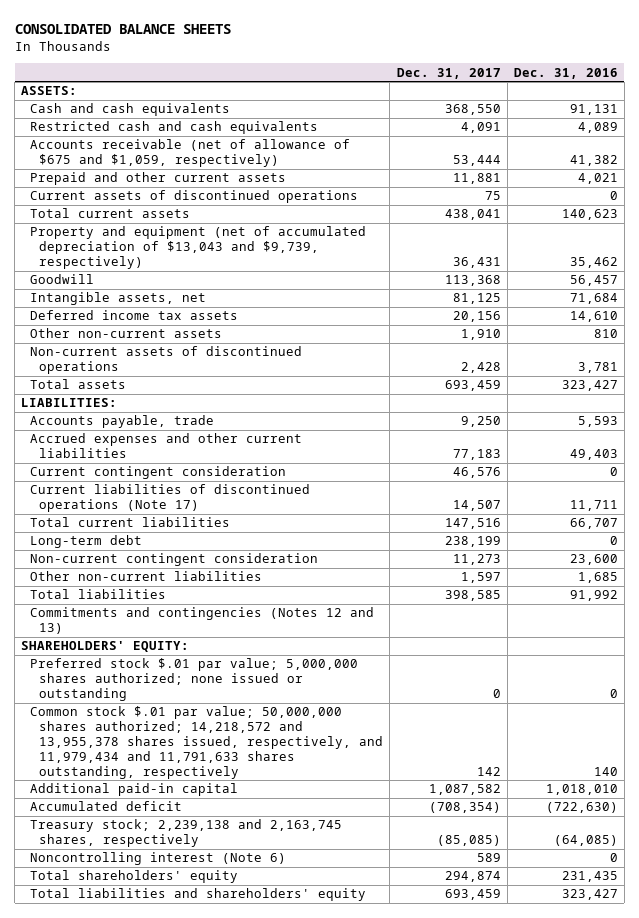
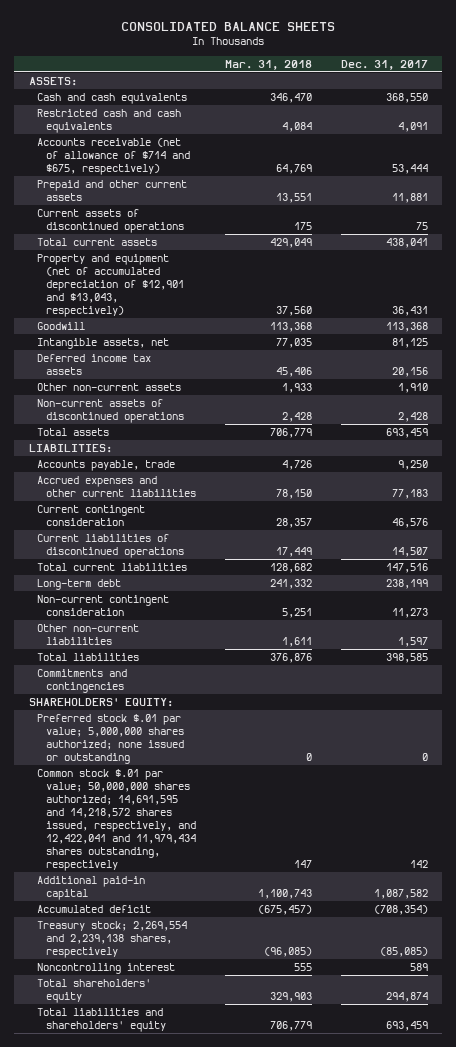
- | Dec. 31, 2017 | Dec. 31, 2016
+ | Mar. 31, 2018 | Dec. 31, 2017
- Accounts receivable (net of allowance of $675 and $1,059, respectively) | 53,444 | 41,382
+ Accounts receivable (net of allowance of $714 and $675, respectively) | 64,769 | 53,444
- Property and equipment (net of accumulated depreciation of $13,043 and $9,739, respectively) | 36,431 | 35,462
+ Property and equipment (net of accumulated depreciation of $12,901 and $13,043, respectively) | 37,560 | 36,431
- Current liabilities of discontinued operations (Note 17) | 14,507 | 11,711
+ Current liabilities of discontinued operations | 17,449 | 14,507
- Commitments and contingencies (Notes 12 and 13)
+ Commitments and contingencies
- Common stock $.01 par value; 50,000,000 shares authorized; 14,218,572 and 13,955,378 shares issued, respectively, and 11,979,434 and 11,791,633 shares outstanding, respectively | 142 | 140
+ Common stock $.01 par value; 50,000,000 shares authorized; 14,691,595 and 14,218,572 shares issued, respectively, and 12,422,041 and 11,979,434 shares outstanding, respectively | 147 | 142
- Treasury stock; 2,239,138 and 2,163,745 shares, respectively | (85,085) | (64,085)
- Noncontrolling interest (Note 6) | 589 | 0
+ Treasury stock; 2,269,554 and 2,239,138 shares, respectively | (96,085) | (85,085)
+ Noncontrolling interest | 555 | 589

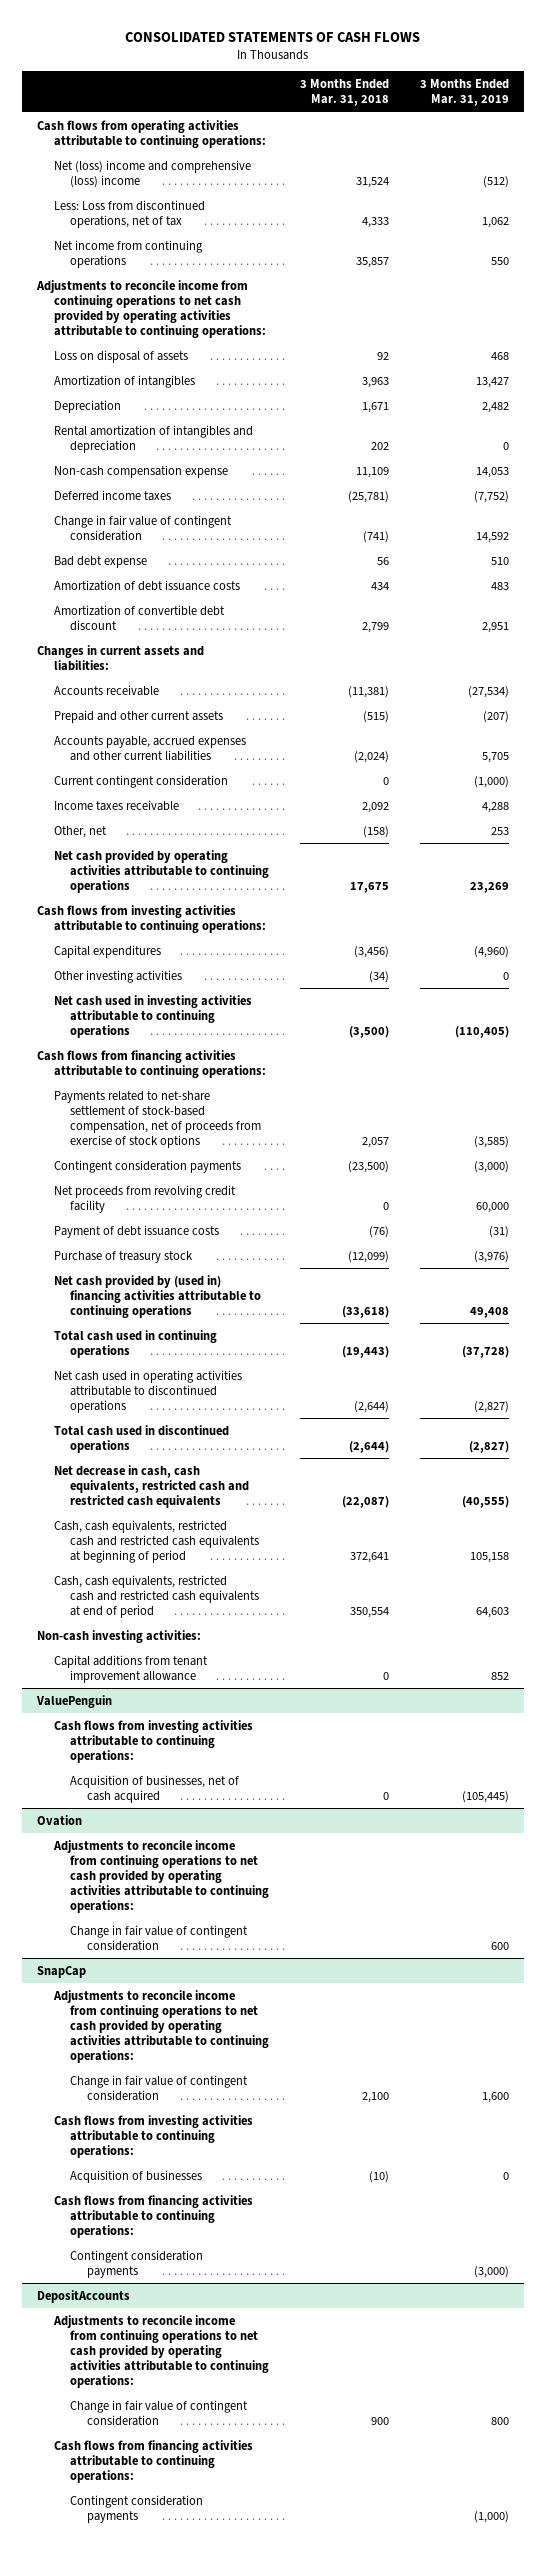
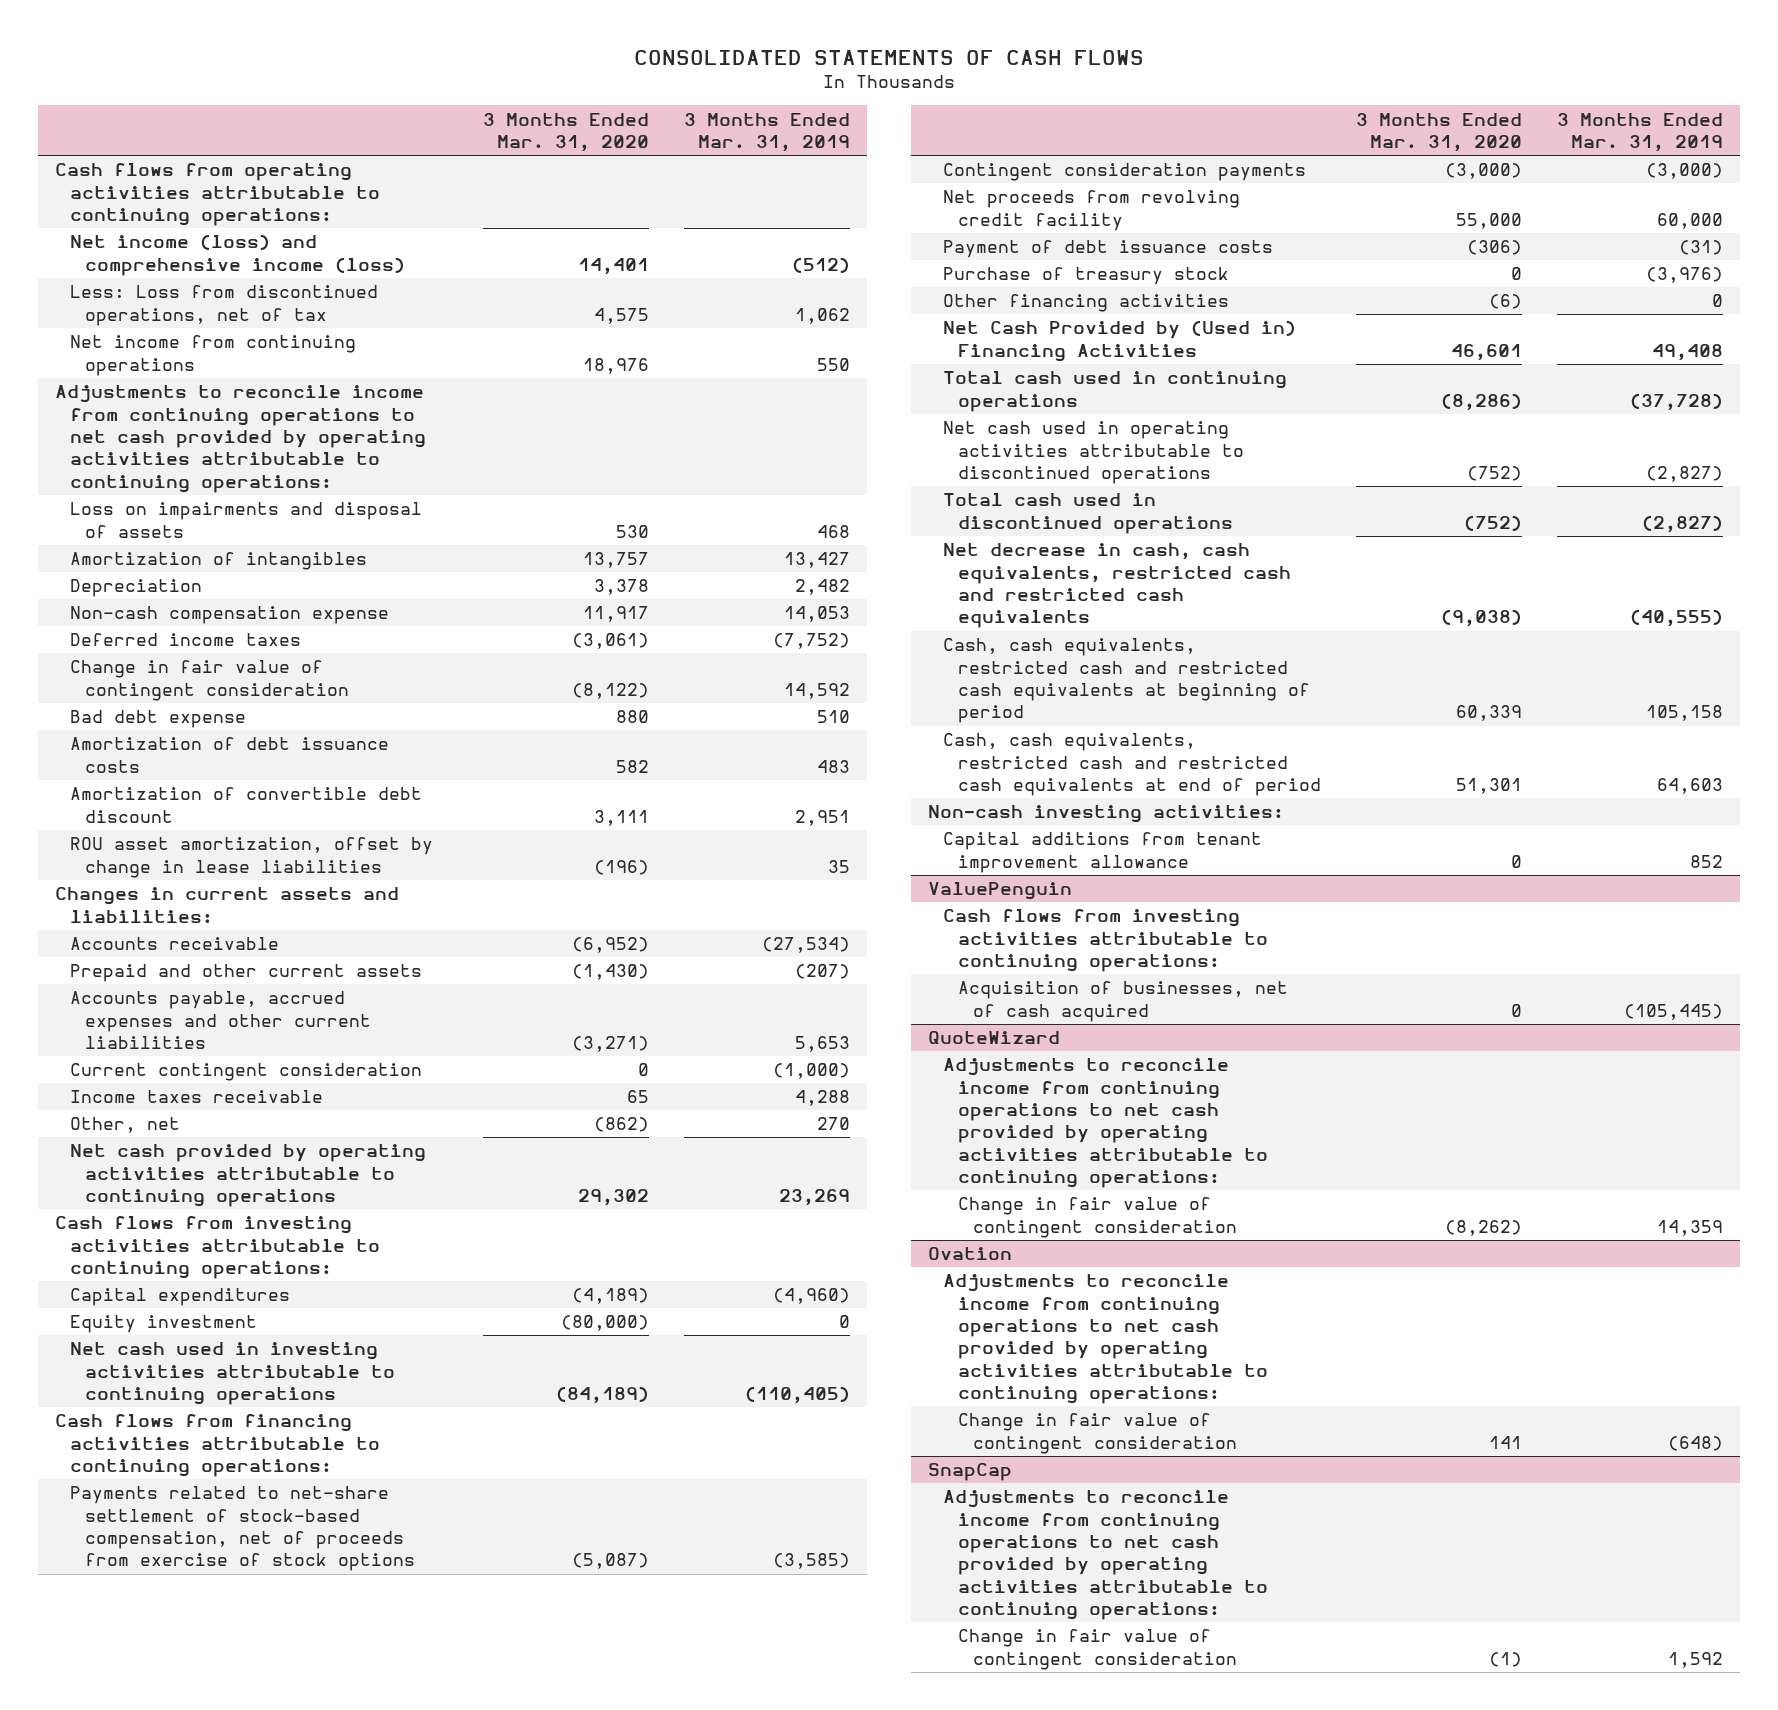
- | 3 Months Ended Mar. 31, 2018 | 3 Months Ended Mar. 31, 2019
+ | 3 Months Ended Mar. 31, 2020 | 3 Months Ended Mar. 31, 2019
- Net (loss) income and comprehensive (loss) income | 31,524 | (512)
+ Net income (loss) and comprehensive income (loss) | 14,401 | (512)
- Loss on disposal of assets | 92 | 468
+ Loss on impairments and disposal of assets | 530 | 468
- Rental amortization of intangibles and depreciation | 202 | 0
+ ROU asset amortization, offset by change in lease liabilities | (196) | 35
- Accounts payable, accrued expenses and other current liabilities | (2,024) | 5,705
+ Accounts payable, accrued expenses and other current liabilities | (3,271) | 5,653
- Other, net | (158) | 253
+ Other, net | (862) | 270
- Other investing activities | (34) | 0
+ Equity investment | (80,000) | 0
- Net cash provided by (used in) financing activities attributable to continuing operations | (33,618) | 49,408
+ Other financing activities | (6) | 0
+ Net Cash Provided by (Used in) Financing Activities | 46,601 | 49,408
+ QuoteWizard
+ Adjustments to reconcile income from continuing operations to net cash provided by operating activities attributable to continuing operations:
+ Change in fair value of contingent consideration | (8,262) | 14,359
@ Ovation
- Change in fair value of contingent consideration | | 600
+ Change in fair value of contingent consideration | 141 | (648)
@ SnapCap
- Change in fair value of contingent consideration | 2,100 | 1,600
- Cash flows from investing activities attributable to continuing operations:
- Acquisition of businesses | (10) | 0
- Cash flows from financing activities attributable to continuing operations:
- Contingent consideration payments | | (3,000)
- DepositAccounts
- Adjustments to reconcile income from continuing operations to net cash provided by operating activities attributable to continuing operations:
- Change in fair value of contingent consideration | 900 | 800
- Cash flows from financing activities attributable to continuing operations:
- Contingent consideration payments | | (1,000)
@ SnapCap
+ Change in fair value of contingent consideration | (1) | 1,592

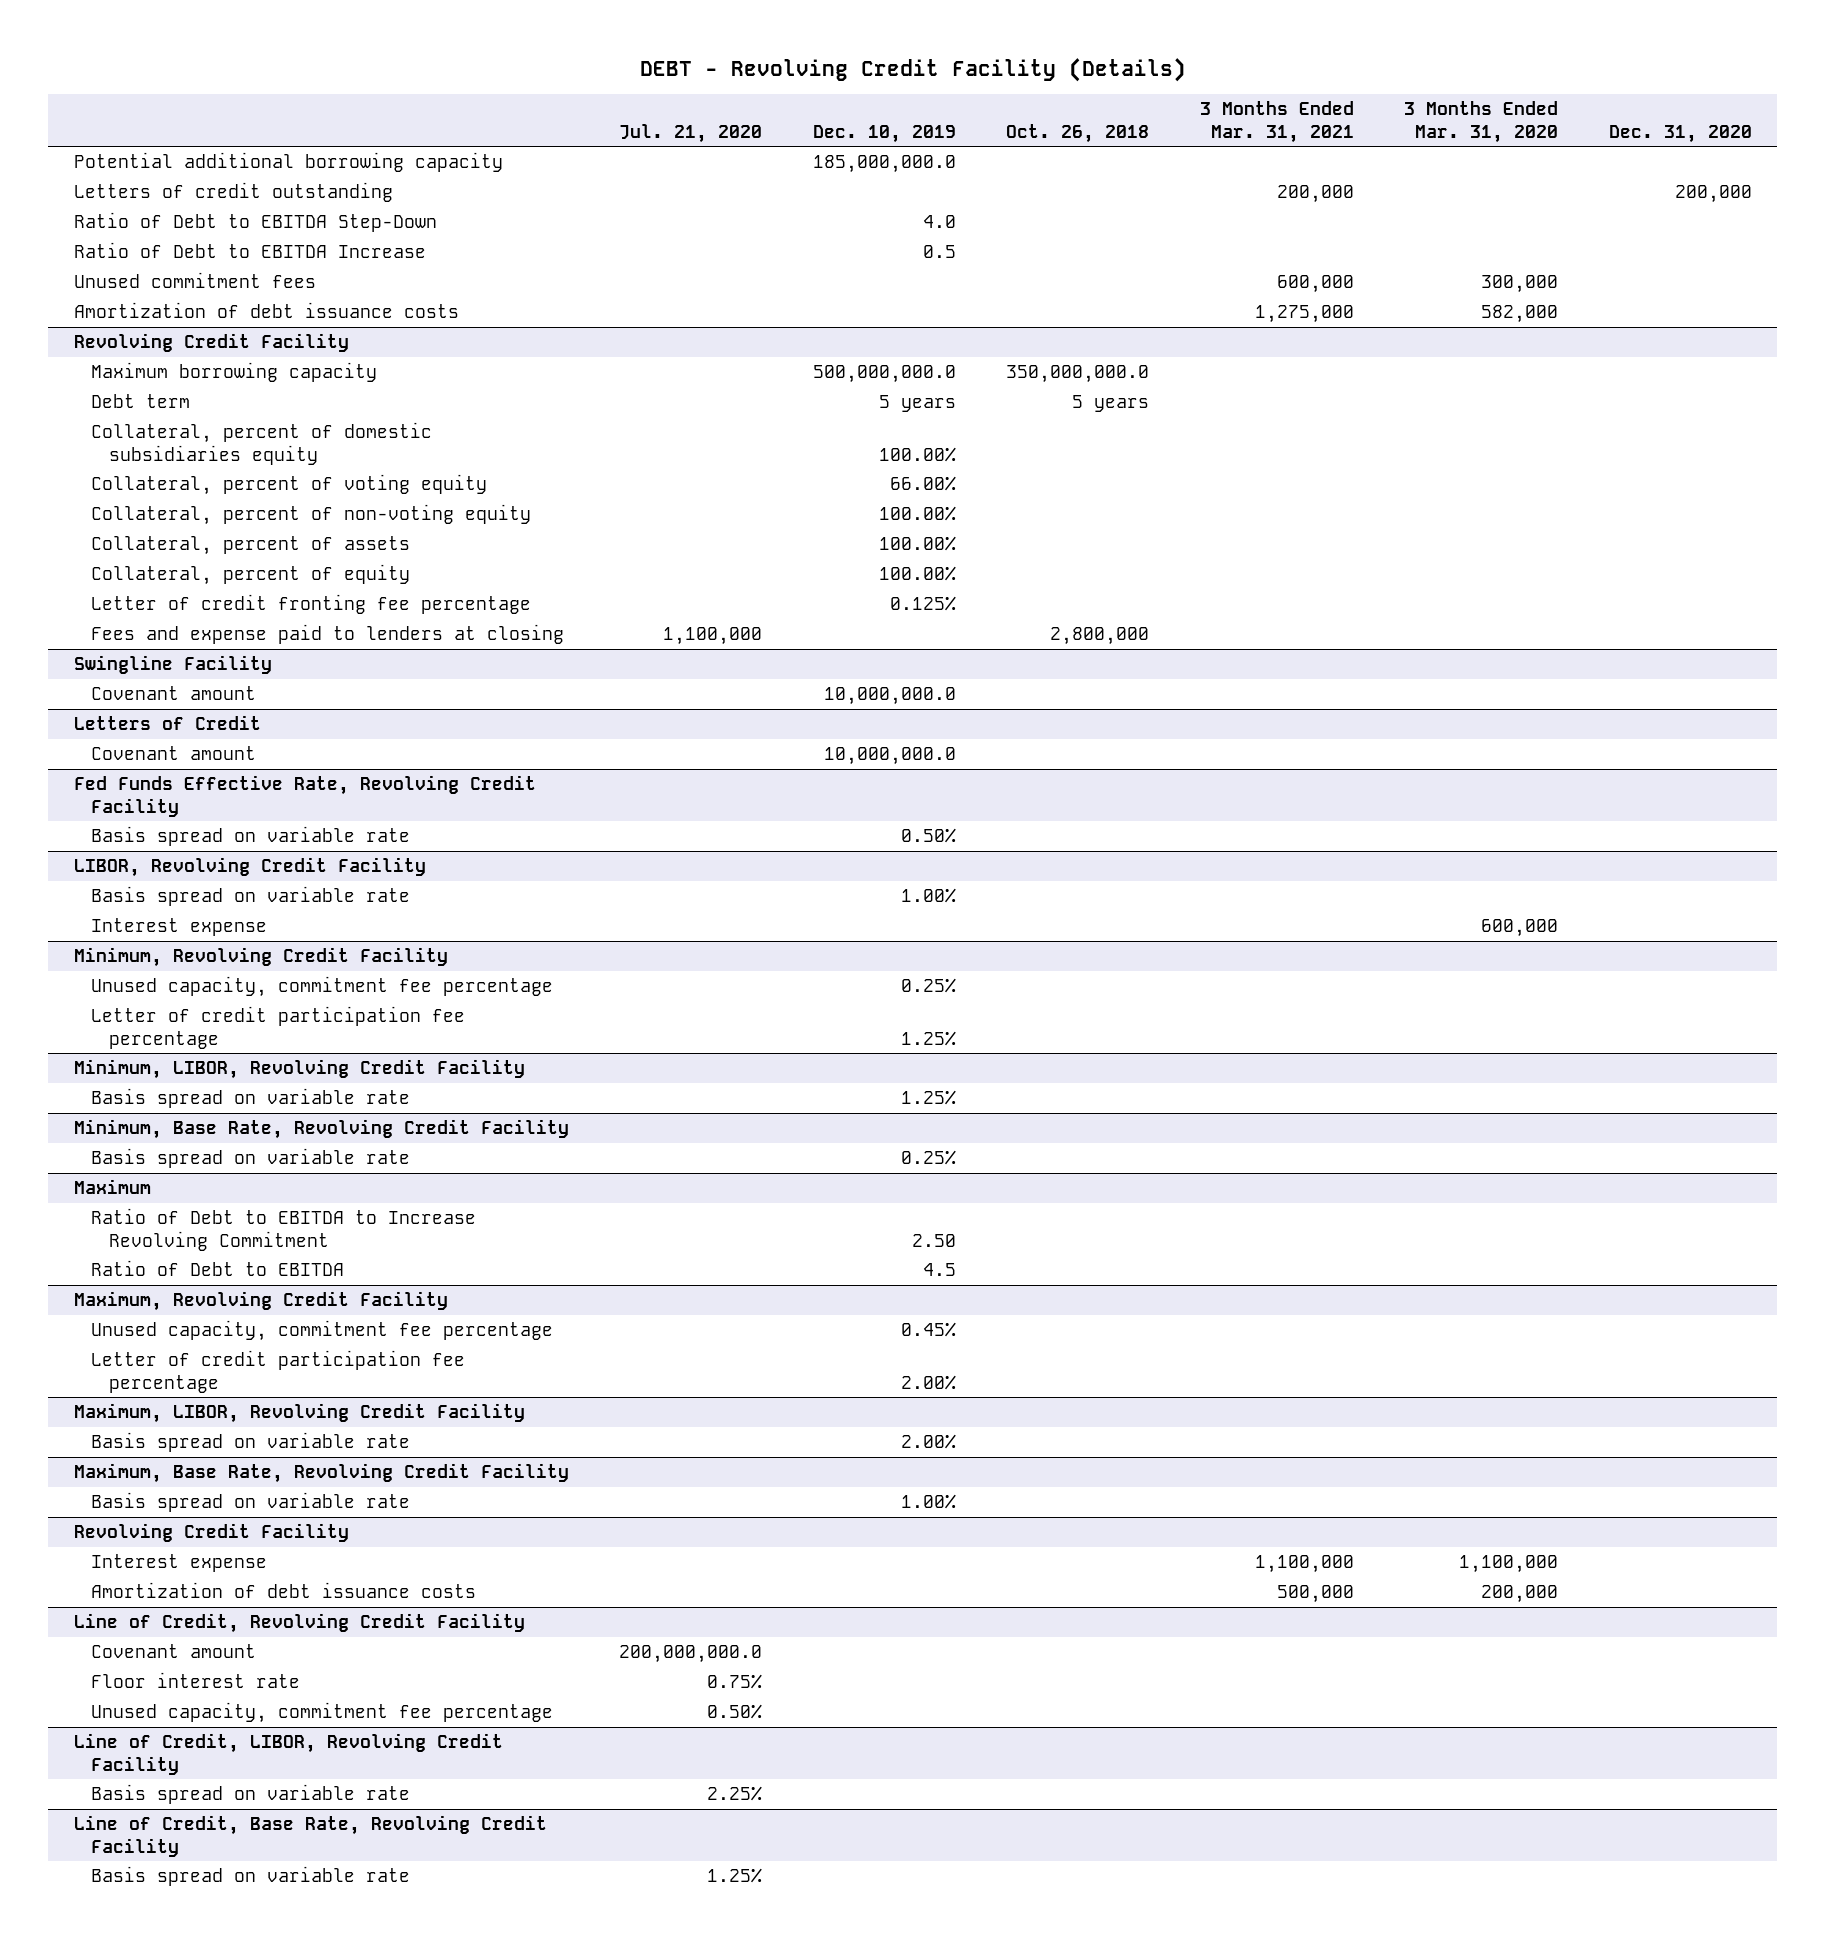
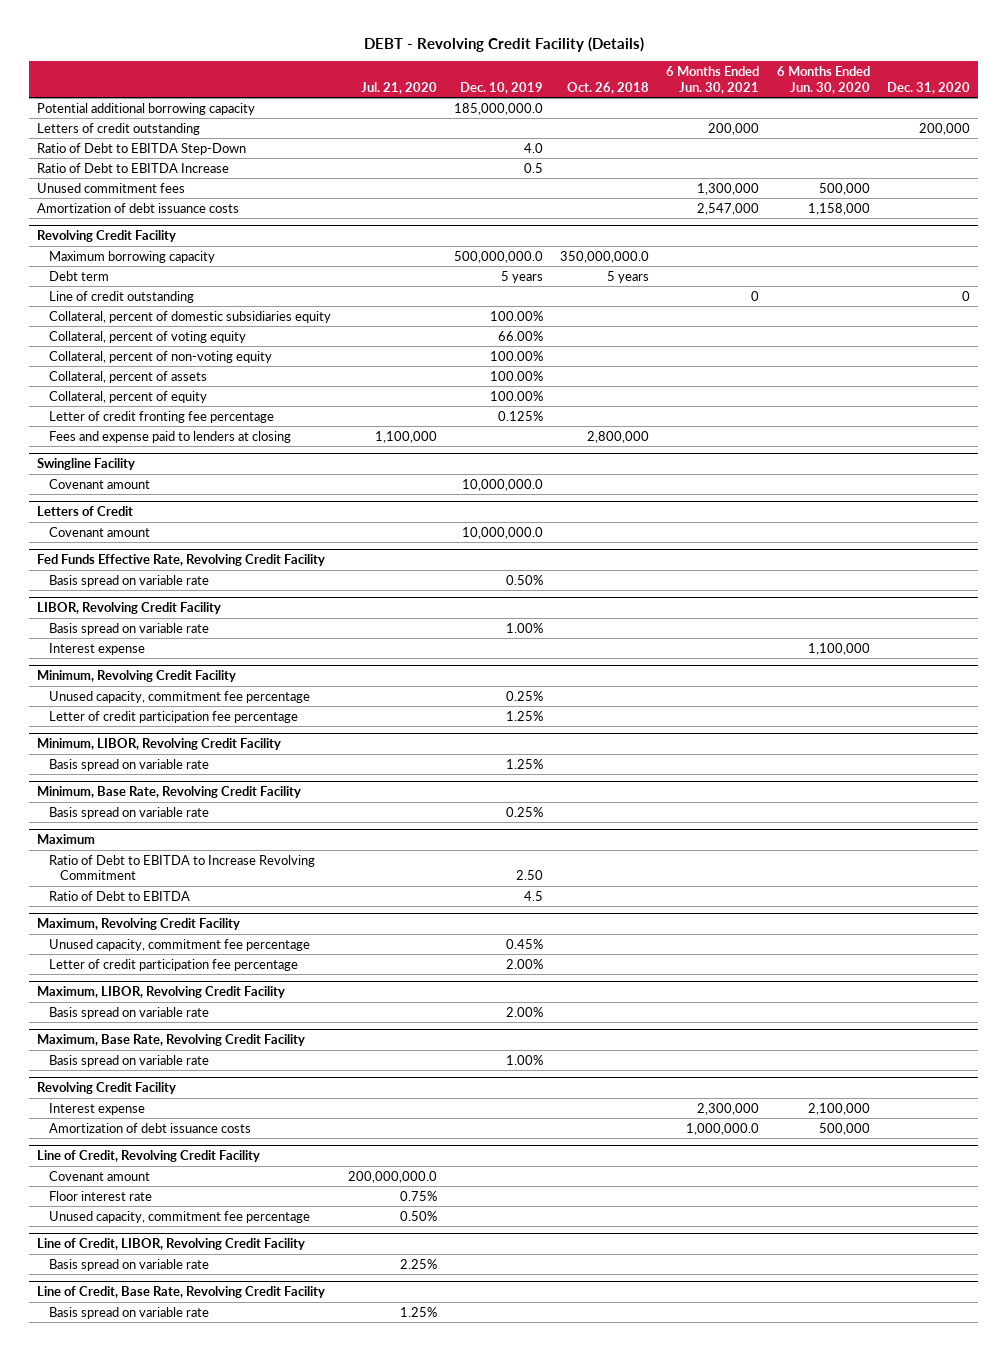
- | Jul. 21, 2020 | Dec. 10, 2019 | Oct. 26, 2018 | 3 Months Ended Mar. 31, 2021 | 3 Months Ended Mar. 31, 2020 | Dec. 31, 2020
+ | Jul. 21, 2020 | Dec. 10, 2019 | Oct. 26, 2018 | 6 Months Ended Jun. 30, 2021 | 6 Months Ended Jun. 30, 2020 | Dec. 31, 2020
@ Revolving Credit Facility
+ Line of credit outstanding | | | | 0 | | 0

